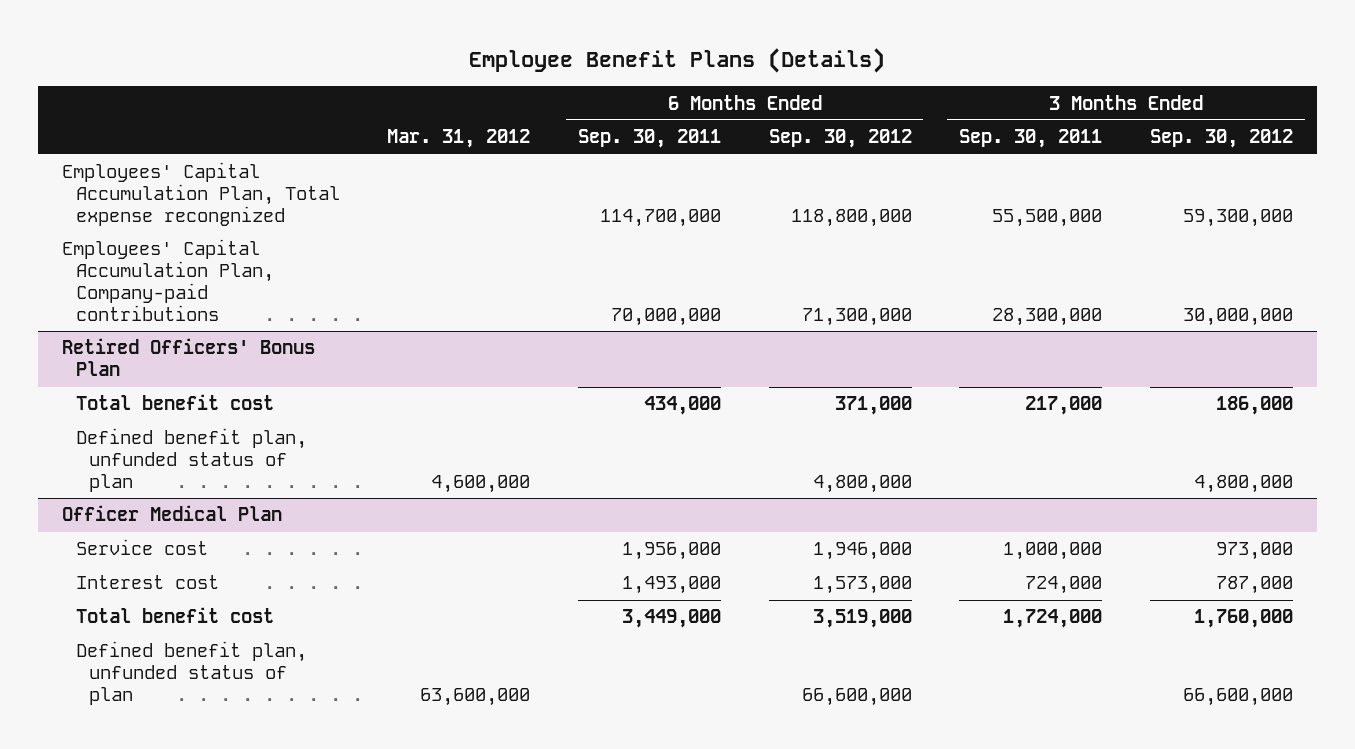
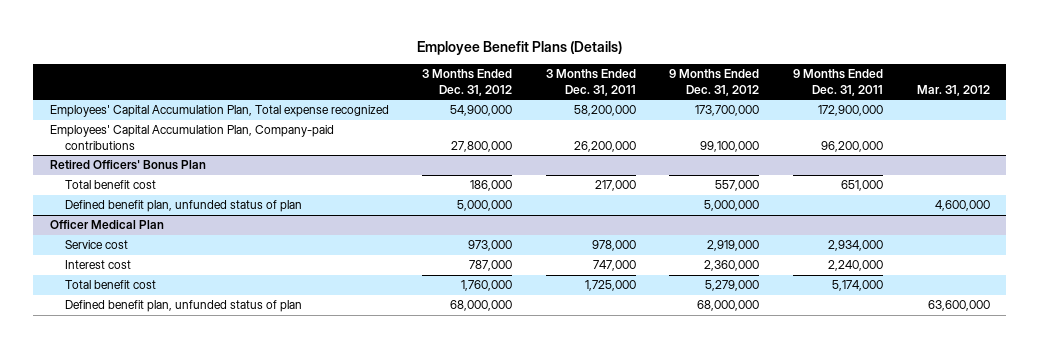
- | Mar. 31, 2012 | 6 Months Ended Sep. 30, 2011 | 6 Months Ended Sep. 30, 2012 | 3 Months Ended Sep. 30, 2011 | 3 Months Ended Sep. 30, 2012
+ | 3 Months Ended Dec. 31, 2012 | 3 Months Ended Dec. 31, 2011 | 9 Months Ended Dec. 31, 2012 | 9 Months Ended Dec. 31, 2011 | Mar. 31, 2012
- Employees' Capital Accumulation Plan, Total expense recongnized | | 114,700,000 | 118,800,000 | 55,500,000 | 59,300,000
+ Employees' Capital Accumulation Plan, Total expense recognized | 54,900,000 | 58,200,000 | 173,700,000 | 172,900,000 |

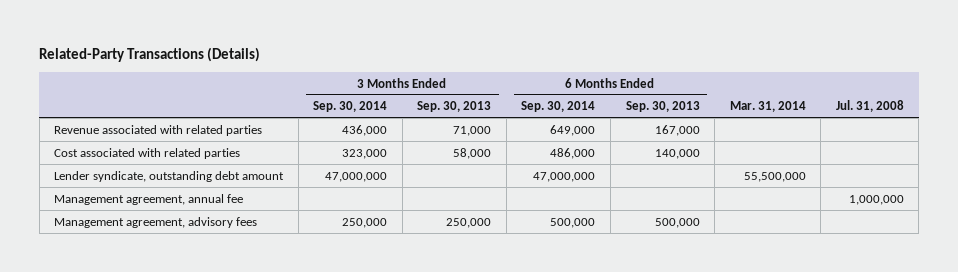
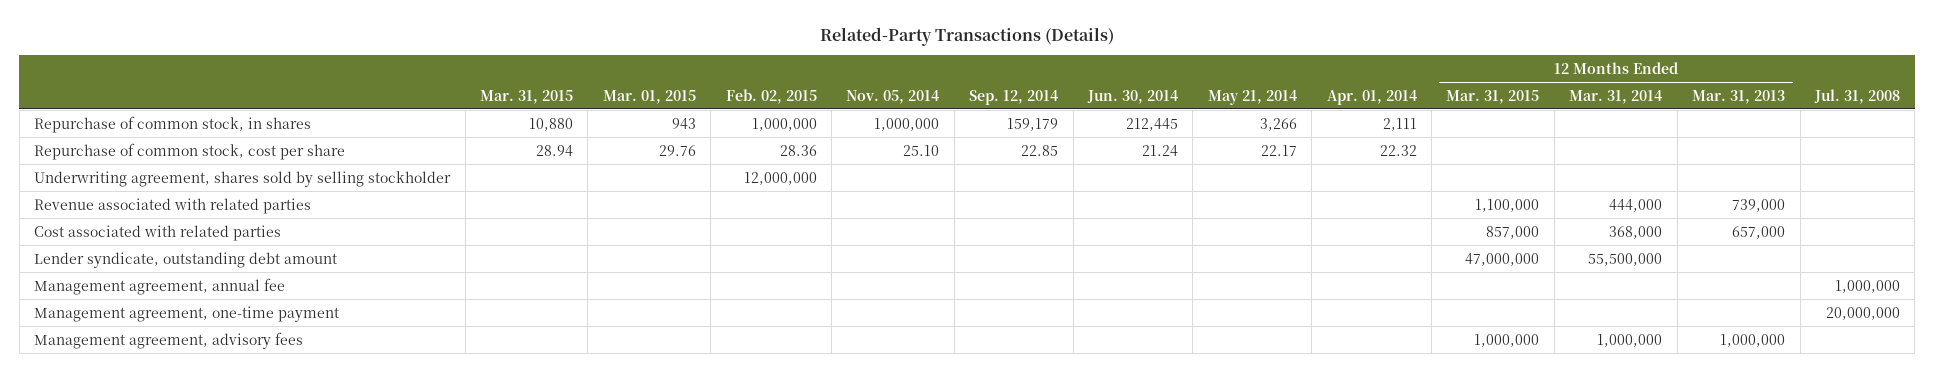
- | 3 Months Ended Sep. 30, 2014 | 3 Months Ended Sep. 30, 2013 | 6 Months Ended Sep. 30, 2014 | 6 Months Ended Sep. 30, 2013 | Mar. 31, 2014 | Jul. 31, 2008
+ | Mar. 31, 2015 | Mar. 01, 2015 | Feb. 02, 2015 | Nov. 05, 2014 | Sep. 12, 2014 | Jun. 30, 2014 | May 21, 2014 | Apr. 01, 2014 | 12 Months Ended Mar. 31, 2015 | 12 Months Ended Mar. 31, 2014 | 12 Months Ended Mar. 31, 2013 | Jul. 31, 2008
+ Repurchase of common stock, in shares | 10,880 | 943 | 1,000,000 | 1,000,000 | 159,179 | 212,445 | 3,266 | 2,111 | | | |
+ Repurchase of common stock, cost per share | 28.94 | 29.76 | 28.36 | 25.10 | 22.85 | 21.24 | 22.17 | 22.32 | | | |
+ Underwriting agreement, shares sold by selling stockholder | | | 12,000,000 | | | | | | | | |
+ Management agreement, one-time payment | | | | | | | | | | | | 20,000,000

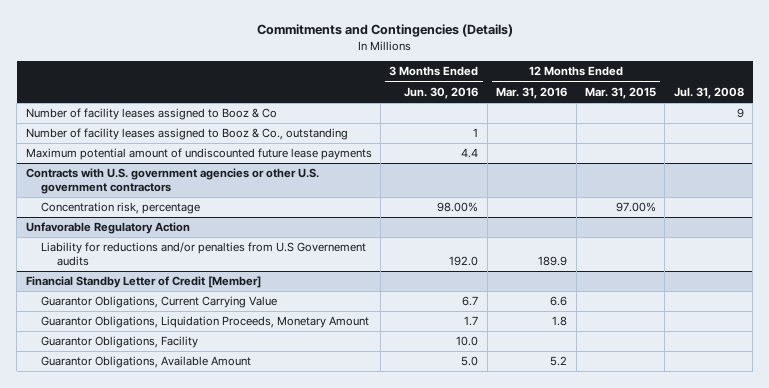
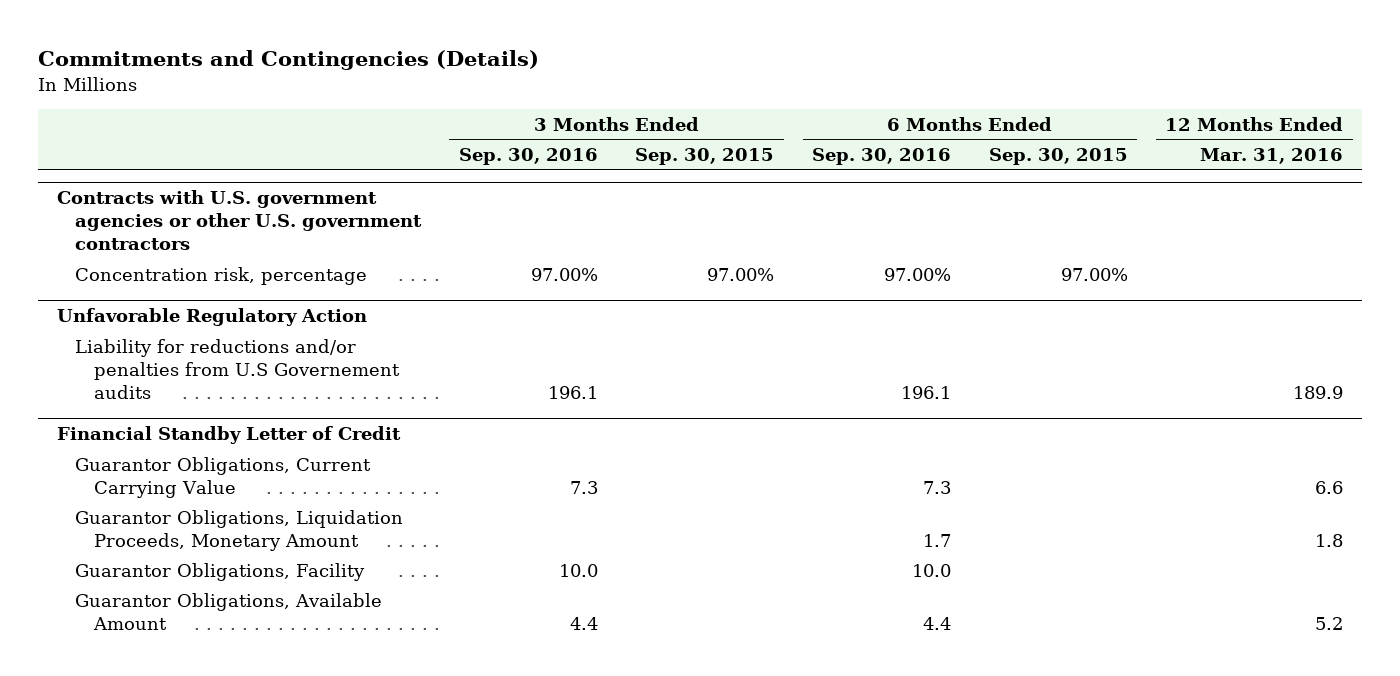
- | 3 Months Ended Jun. 30, 2016 | 12 Months Ended Mar. 31, 2016 | 12 Months Ended Mar. 31, 2015 | Jul. 31, 2008
+ | 3 Months Ended Sep. 30, 2016 | 3 Months Ended Sep. 30, 2015 | 6 Months Ended Sep. 30, 2016 | 6 Months Ended Sep. 30, 2015 | 12 Months Ended Mar. 31, 2016
- Number of facility leases assigned to Booz & Co | | | | 9
- Number of facility leases assigned to Booz & Co., outstanding | 1 | | |
- Maximum potential amount of undiscounted future lease payments | 4.4 | | |
- Financial Standby Letter of Credit [Member]
+ Financial Standby Letter of Credit

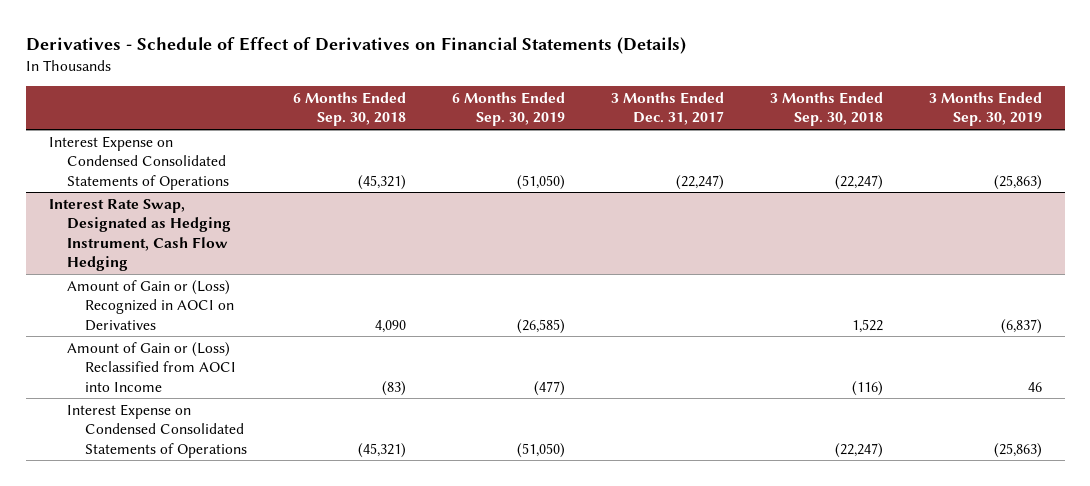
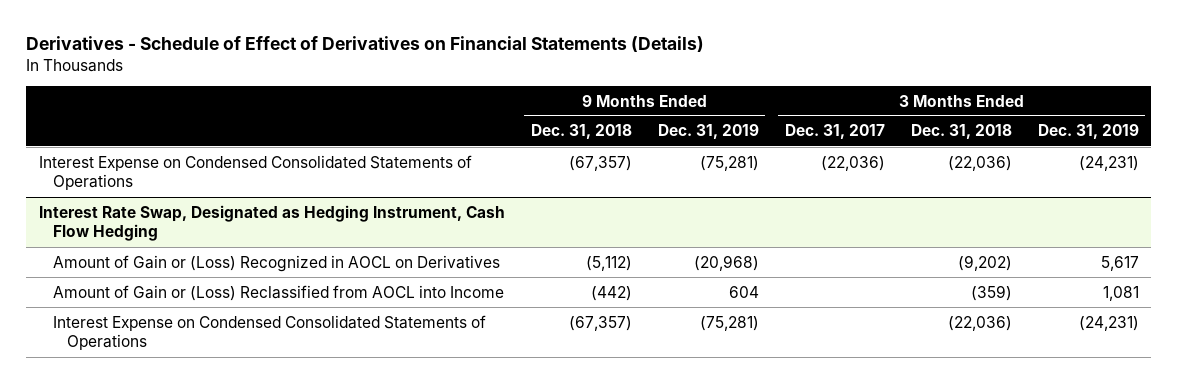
- | 6 Months Ended Sep. 30, 2018 | 6 Months Ended Sep. 30, 2019 | 3 Months Ended Dec. 31, 2017 | 3 Months Ended Sep. 30, 2018 | 3 Months Ended Sep. 30, 2019
+ | 9 Months Ended Dec. 31, 2018 | 9 Months Ended Dec. 31, 2019 | 3 Months Ended Dec. 31, 2017 | 3 Months Ended Dec. 31, 2018 | 3 Months Ended Dec. 31, 2019
- Interest Expense on Condensed Consolidated Statements of Operations | (45,321) | (51,050) | (22,247) | (22,247) | (25,863)
+ Interest Expense on Condensed Consolidated Statements of Operations | (67,357) | (75,281) | (22,036) | (22,036) | (24,231)
@ Interest Rate Swap, Designated as Hedging Instrument, Cash Flow Hedging
- Amount of Gain or (Loss) Recognized in AOCI on Derivatives | 4,090 | (26,585) | | 1,522 | (6,837)
- Amount of Gain or (Loss) Reclassified from AOCI into Income | (83) | (477) | | (116) | 46
+ Amount of Gain or (Loss) Recognized in AOCL on Derivatives | (5,112) | (20,968) | | (9,202) | 5,617
+ Amount of Gain or (Loss) Reclassified from AOCL into Income | (442) | 604 | | (359) | 1,081

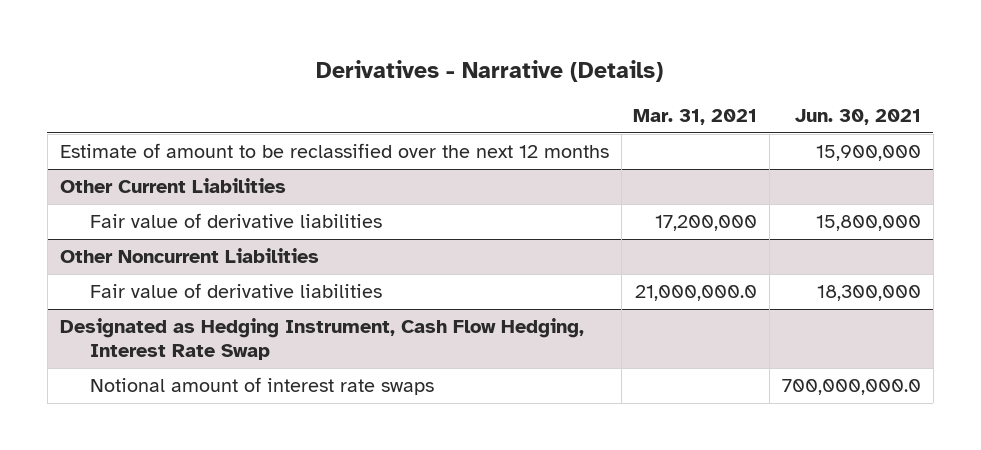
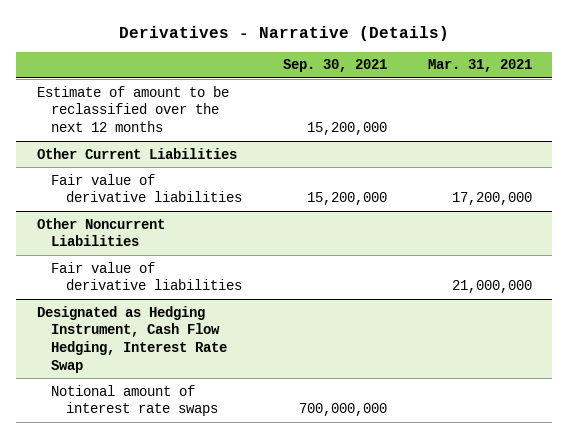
- | Mar. 31, 2021 | Jun. 30, 2021
+ | Sep. 30, 2021 | Mar. 31, 2021
@ Other Noncurrent Liabilities
- Fair value of derivative liabilities | 21,000,000.0 | 18,300,000
+ Fair value of derivative liabilities | | 21,000,000

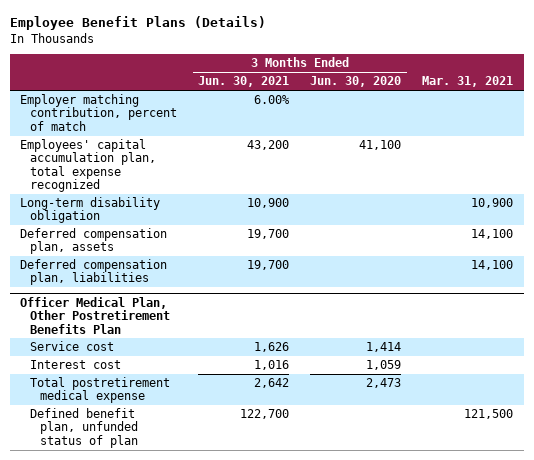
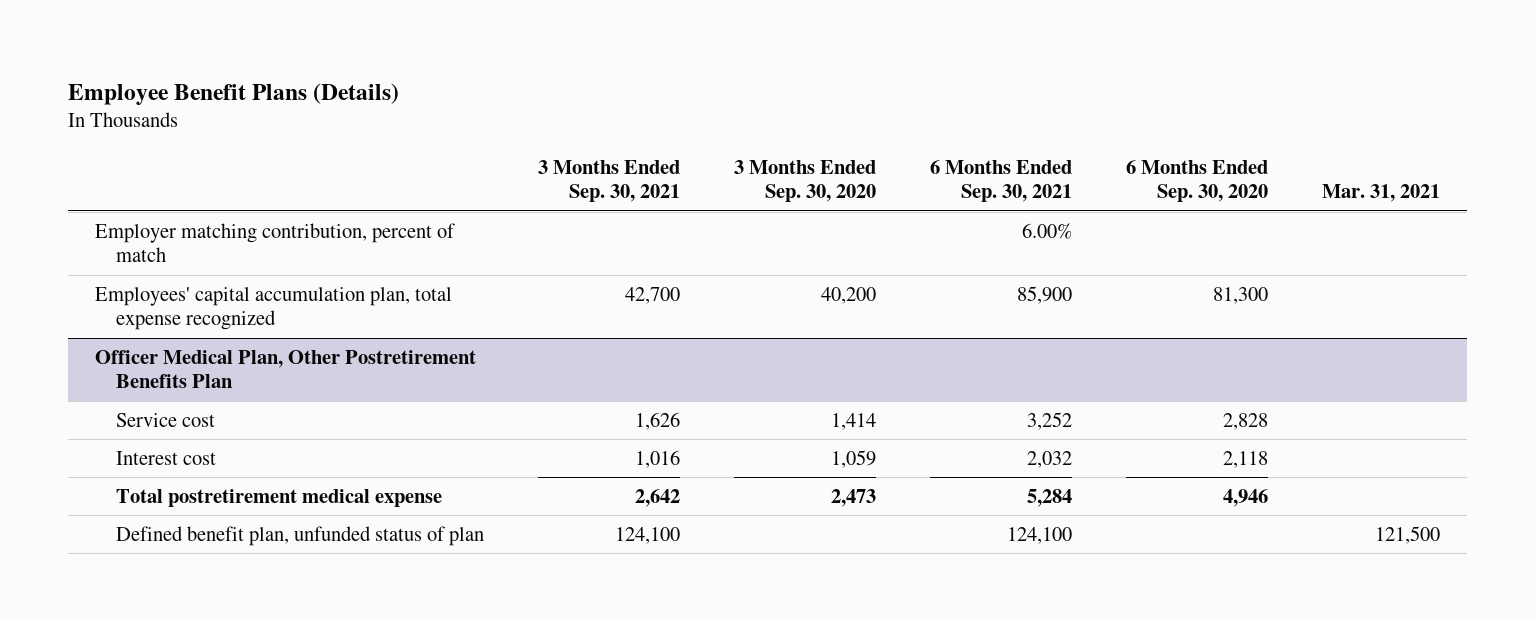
- | 3 Months Ended Jun. 30, 2021 | 3 Months Ended Jun. 30, 2020 | Mar. 31, 2021
+ | 3 Months Ended Sep. 30, 2021 | 3 Months Ended Sep. 30, 2020 | 6 Months Ended Sep. 30, 2021 | 6 Months Ended Sep. 30, 2020 | Mar. 31, 2021
- Long-term disability obligation | 10,900 | | 10,900
- Deferred compensation plan, assets | 19,700 | | 14,100
- Deferred compensation plan, liabilities | 19,700 | | 14,100

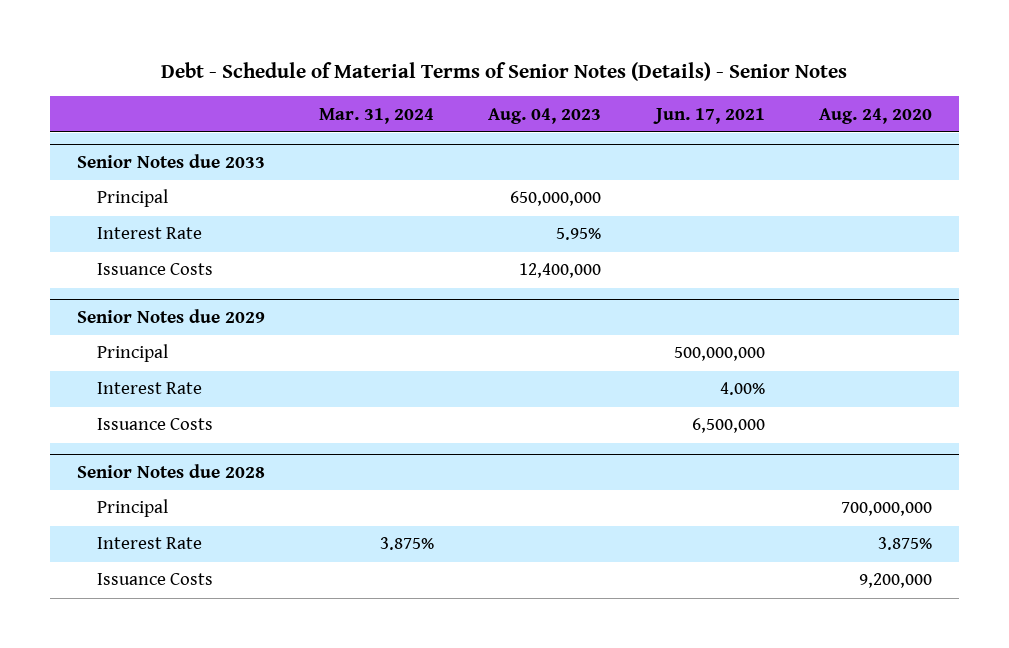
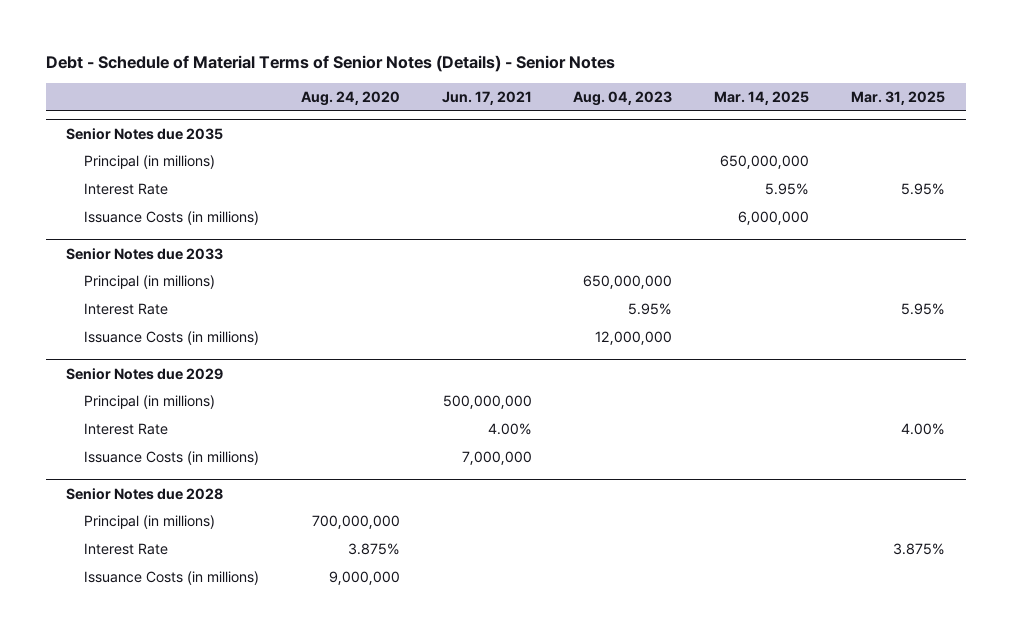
- | Mar. 31, 2024 | Aug. 04, 2023 | Jun. 17, 2021 | Aug. 24, 2020
+ | Aug. 24, 2020 | Jun. 17, 2021 | Aug. 04, 2023 | Mar. 14, 2025 | Mar. 31, 2025
+ Senior Notes due 2035
+ Principal (in millions) | | | | 650,000,000 |
+ Interest Rate | | | | 5.95% | 5.95%
+ Issuance Costs (in millions) | | | | 6,000,000 |
@ Senior Notes due 2033
- Principal | | 650,000,000 | |
+ Principal (in millions) | | | 650,000,000 | |
- Issuance Costs | | 12,400,000 | |
+ Issuance Costs (in millions) | | | 12,000,000 | |
@ Senior Notes due 2029
- Principal | | | 500,000,000 |
+ Principal (in millions) | | 500,000,000 | | |
- Issuance Costs | | | 6,500,000 |
+ Issuance Costs (in millions) | | 7,000,000 | | |
@ Senior Notes due 2028
- Principal | | | | 700,000,000
+ Principal (in millions) | 700,000,000 | | | |
- Issuance Costs | | | | 9,200,000
+ Issuance Costs (in millions) | 9,000,000 | | | |

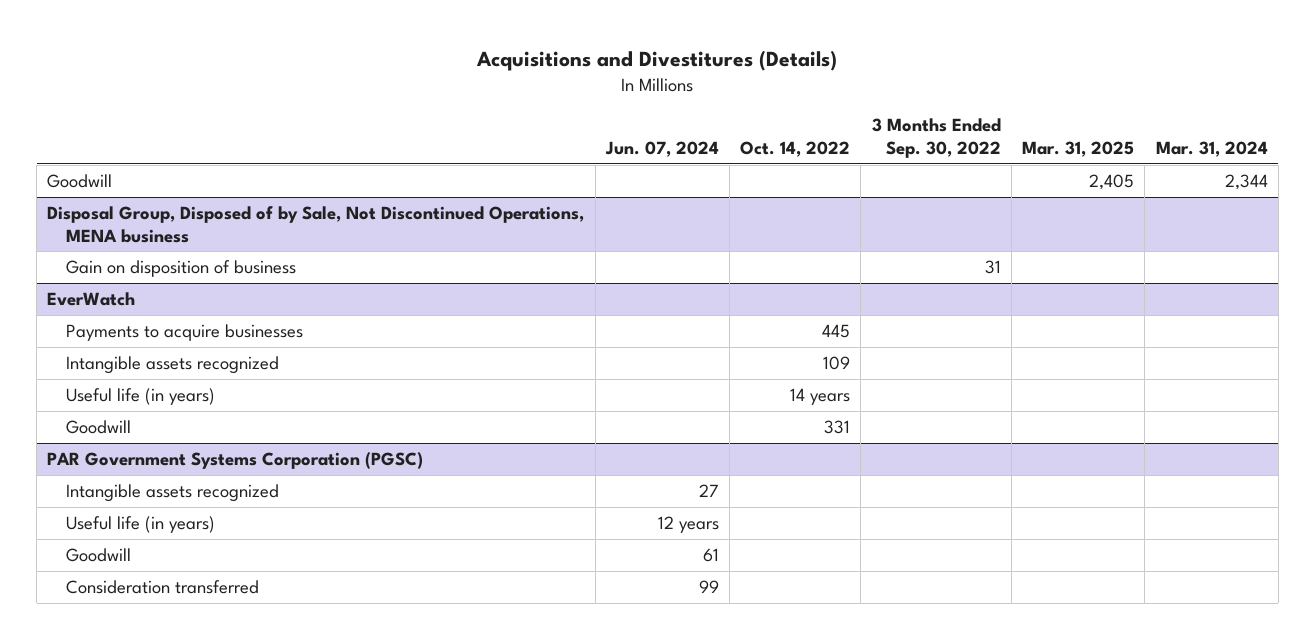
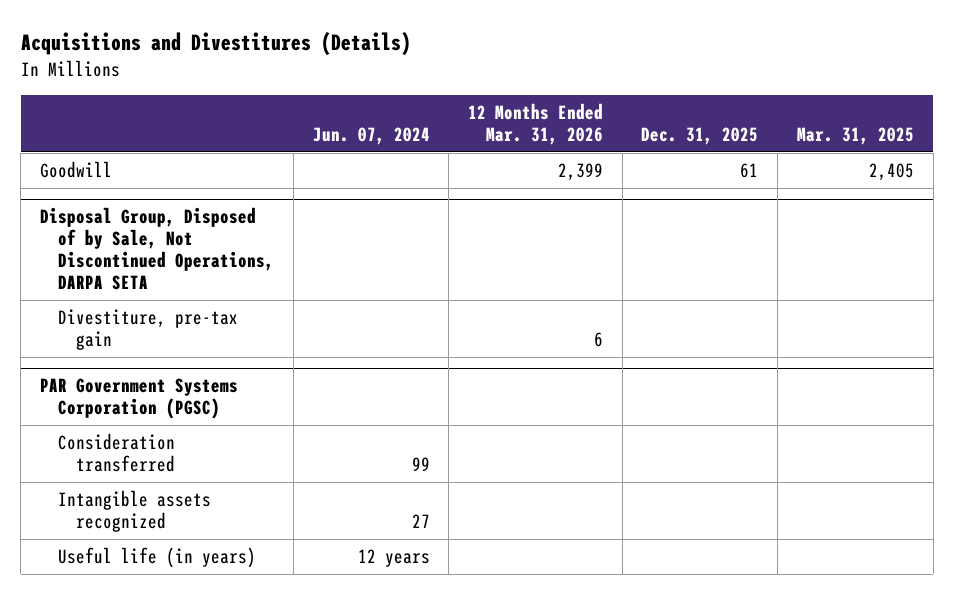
- | Jun. 07, 2024 | Oct. 14, 2022 | 3 Months Ended Sep. 30, 2022 | Mar. 31, 2025 | Mar. 31, 2024
+ | Jun. 07, 2024 | 12 Months Ended Mar. 31, 2026 | Dec. 31, 2025 | Mar. 31, 2025
- Disposal Group, Disposed of by Sale, Not Discontinued Operations, MENA business
- Gain on disposition of business | | | 31 | |
- EverWatch
- Payments to acquire businesses | | 445 | | |
- Intangible assets recognized | | 109 | | |
- Useful life (in years) | | 14 years | | |
- Goodwill | | 331 | | |
+ Disposal Group, Disposed of by Sale, Not Discontinued Operations, DARPA SETA
+ Divestiture, pre-tax gain | | 6 | |
@ PAR Government Systems Corporation (PGSC)
moved up: Consideration transferred | 99 | | |
- Goodwill | 61 | | | |

